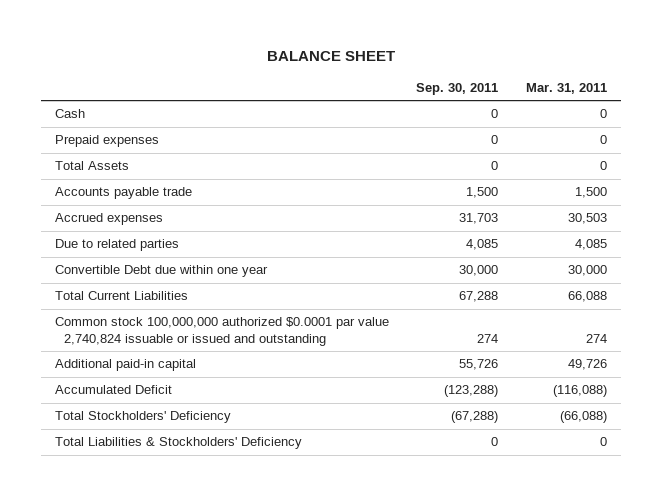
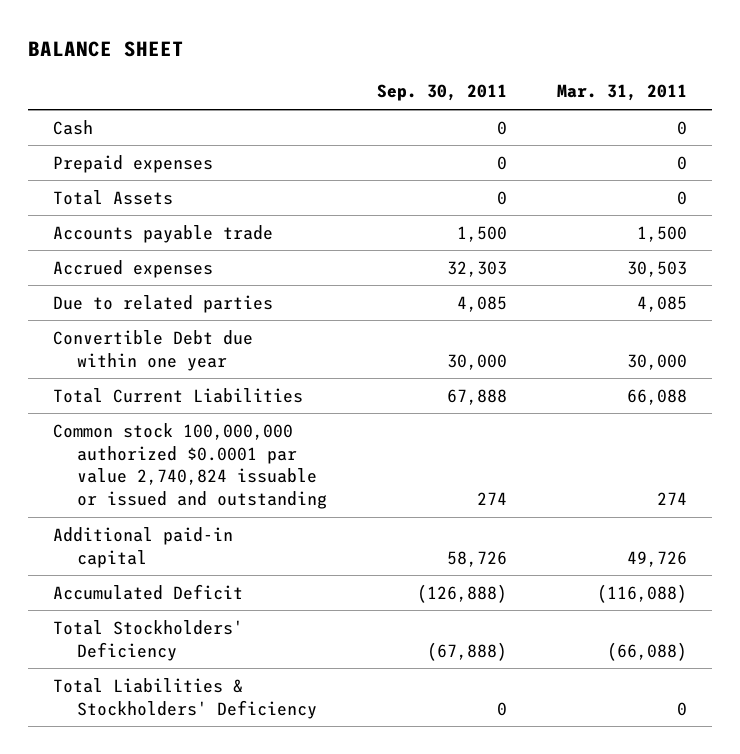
- Accrued expenses | 31,703 | 30,503
+ Accrued expenses | 32,303 | 30,503
- Total Current Liabilities | 67,288 | 66,088
+ Total Current Liabilities | 67,888 | 66,088
- Additional paid-in capital | 55,726 | 49,726
- Accumulated Deficit | (123,288) | (116,088)
- Total Stockholders' Deficiency | (67,288) | (66,088)
+ Additional paid-in capital | 58,726 | 49,726
+ Accumulated Deficit | (126,888) | (116,088)
+ Total Stockholders' Deficiency | (67,888) | (66,088)

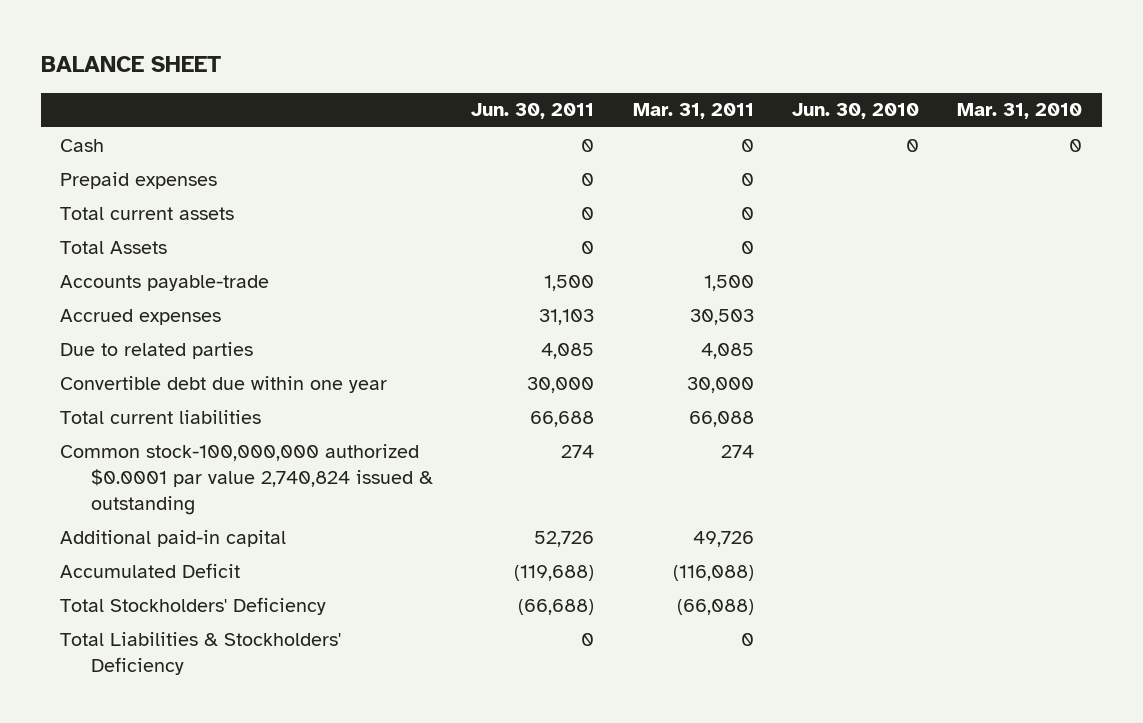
- | Sep. 30, 2011 | Mar. 31, 2011
+ | Jun. 30, 2011 | Mar. 31, 2011 | Jun. 30, 2010 | Mar. 31, 2010
+ Total current assets | 0 | 0 | |
- Accounts payable trade | 1,500 | 1,500
+ Accounts payable-trade | 1,500 | 1,500 | |
- Convertible Debt due within one year | 30,000 | 30,000
- Total Current Liabilities | 67,888 | 66,088
- Common stock 100,000,000 authorized $0.0001 par value 2,740,824 issuable or issued and outstanding | 274 | 274
+ Convertible debt due within one year | 30,000 | 30,000 | |
+ Total current liabilities | 66,688 | 66,088 | |
+ Common stock-100,000,000 authorized $0.0001 par value 2,740,824 issued & outstanding | 274 | 274 | |

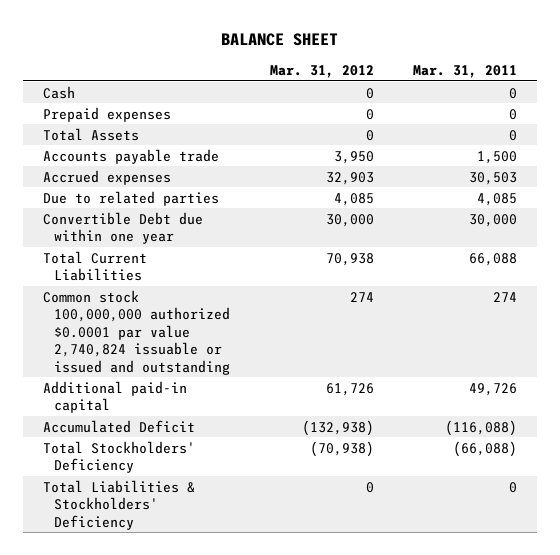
- | Jun. 30, 2011 | Mar. 31, 2011 | Jun. 30, 2010 | Mar. 31, 2010
+ | Mar. 31, 2012 | Mar. 31, 2011
- Total current assets | 0 | 0 | |
- Accounts payable-trade | 1,500 | 1,500 | |
+ Accounts payable trade | 3,950 | 1,500
- Convertible debt due within one year | 30,000 | 30,000 | |
- Total current liabilities | 66,688 | 66,088 | |
- Common stock-100,000,000 authorized $0.0001 par value 2,740,824 issued & outstanding | 274 | 274 | |
+ Convertible Debt due within one year | 30,000 | 30,000
+ Total Current Liabilities | 70,938 | 66,088
+ Common stock 100,000,000 authorized $0.0001 par value 2,740,824 issuable or issued and outstanding | 274 | 274

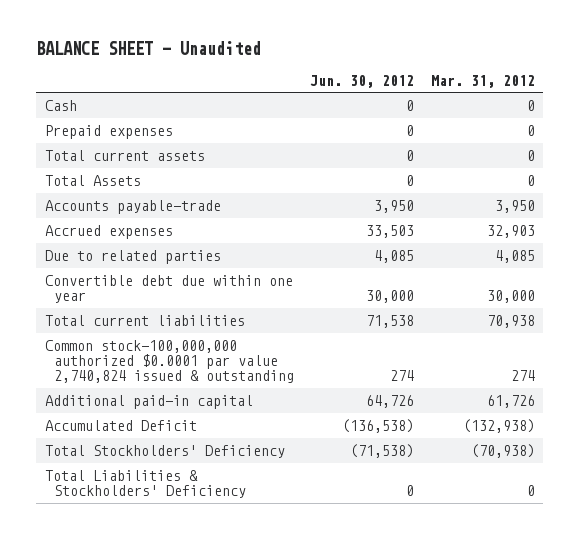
- BALANCE SHEET
+ BALANCE SHEET - Unaudited
- | Mar. 31, 2012 | Mar. 31, 2011
+ | Jun. 30, 2012 | Mar. 31, 2012
+ Total current assets | 0 | 0
- Accounts payable trade | 3,950 | 1,500
+ Accounts payable-trade | 3,950 | 3,950
- Convertible Debt due within one year | 30,000 | 30,000
- Total Current Liabilities | 70,938 | 66,088
- Common stock 100,000,000 authorized $0.0001 par value 2,740,824 issuable or issued and outstanding | 274 | 274
+ Convertible debt due within one year | 30,000 | 30,000
+ Total current liabilities | 71,538 | 70,938
+ Common stock-100,000,000 authorized $0.0001 par value 2,740,824 issued & outstanding | 274 | 274

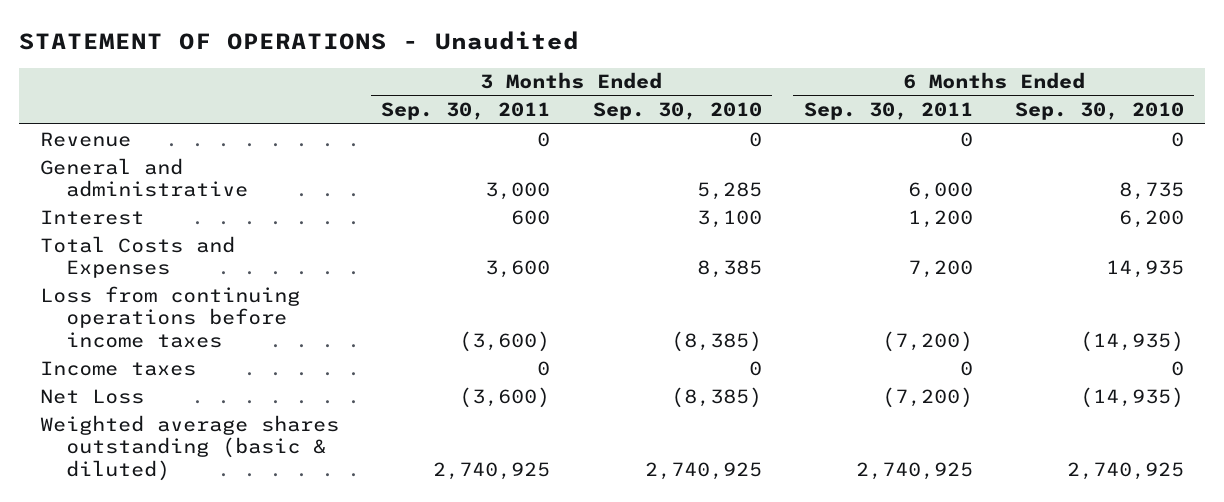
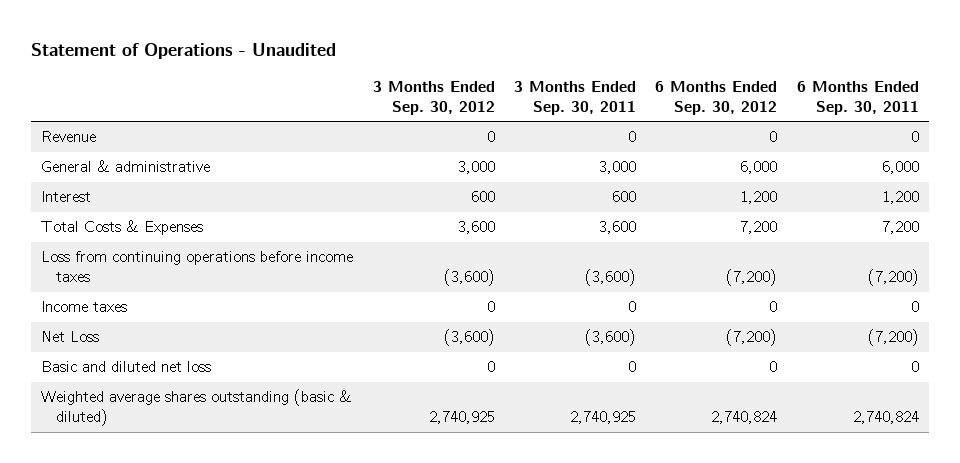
- STATEMENT OF OPERATIONS - Unaudited
+ Statement of Operations - Unaudited
- | 3 Months Ended Sep. 30, 2011 | 3 Months Ended Sep. 30, 2010 | 6 Months Ended Sep. 30, 2011 | 6 Months Ended Sep. 30, 2010
+ | 3 Months Ended Sep. 30, 2012 | 3 Months Ended Sep. 30, 2011 | 6 Months Ended Sep. 30, 2012 | 6 Months Ended Sep. 30, 2011
- General and administrative | 3,000 | 5,285 | 6,000 | 8,735
+ General & administrative | 3,000 | 3,000 | 6,000 | 6,000
- Total Costs and Expenses | 3,600 | 8,385 | 7,200 | 14,935
+ Total Costs & Expenses | 3,600 | 3,600 | 7,200 | 7,200
- Weighted average shares outstanding (basic & diluted) | 2,740,925 | 2,740,925 | 2,740,925 | 2,740,925
+ Basic and diluted net loss | 0 | 0 | 0 | 0
+ Weighted average shares outstanding (basic & diluted) | 2,740,925 | 2,740,925 | 2,740,824 | 2,740,824

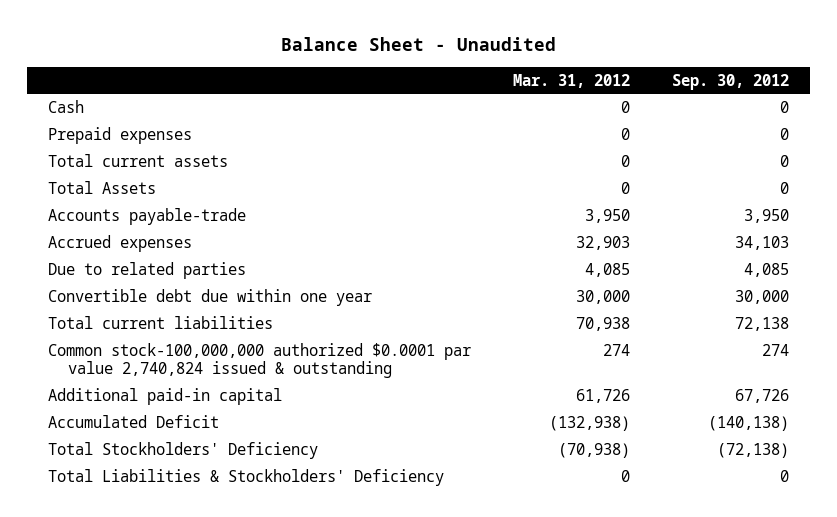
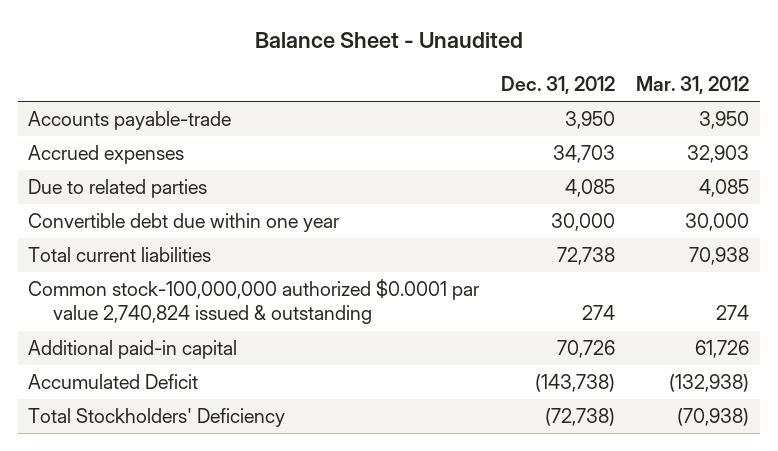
- | Mar. 31, 2012 | Sep. 30, 2012
+ | Dec. 31, 2012 | Mar. 31, 2012
- Cash | 0 | 0
- Prepaid expenses | 0 | 0
- Total current assets | 0 | 0
- Total Assets | 0 | 0
- Total Liabilities & Stockholders' Deficiency | 0 | 0

